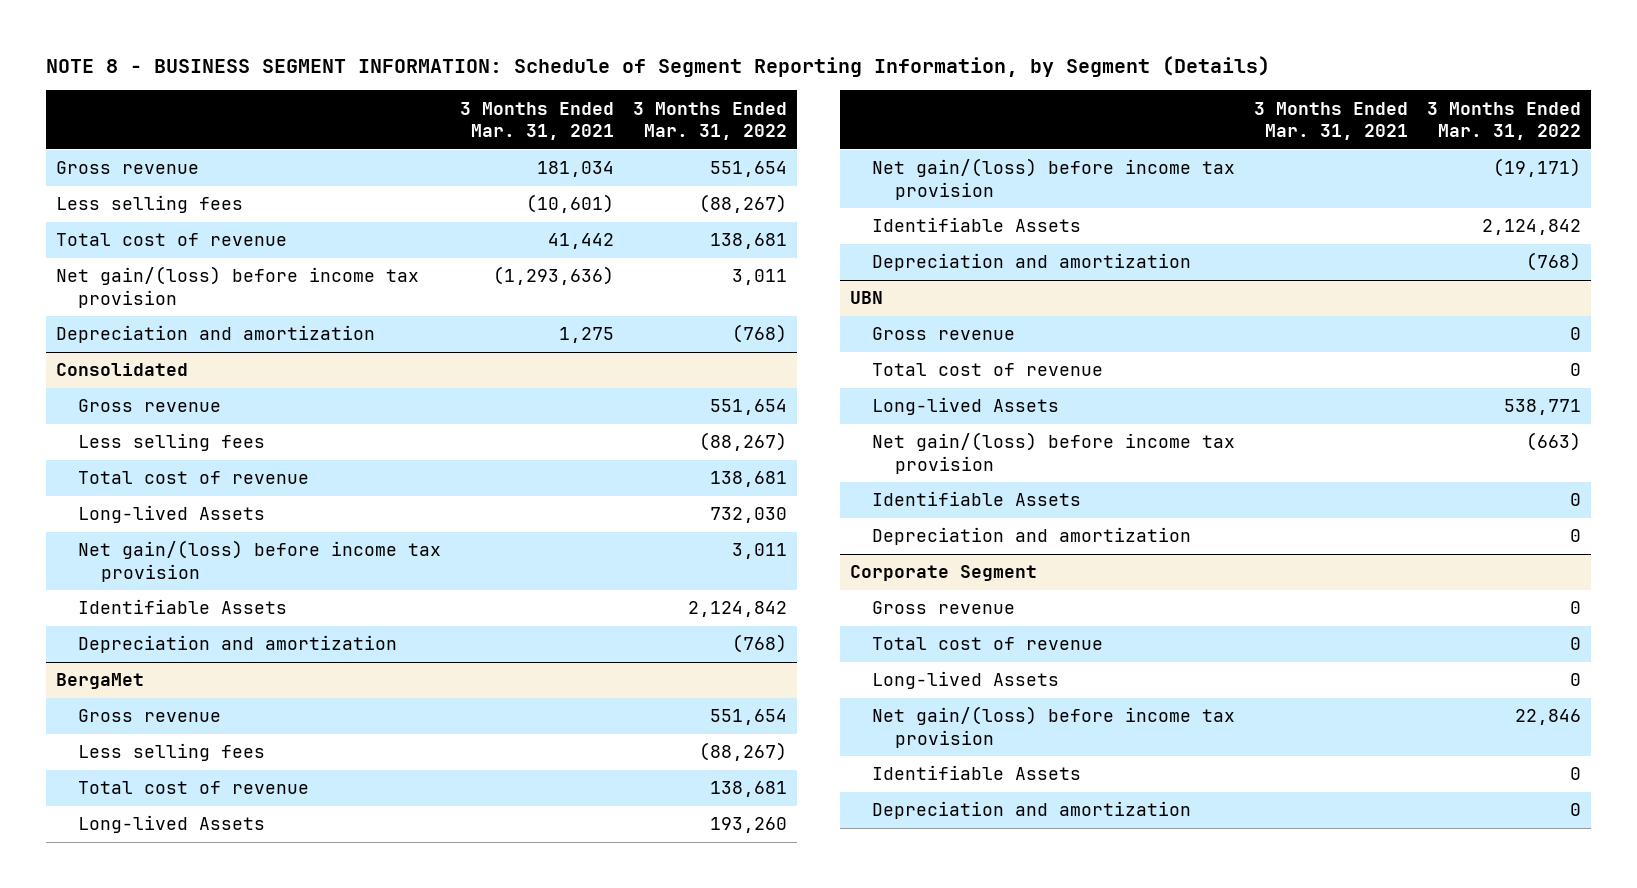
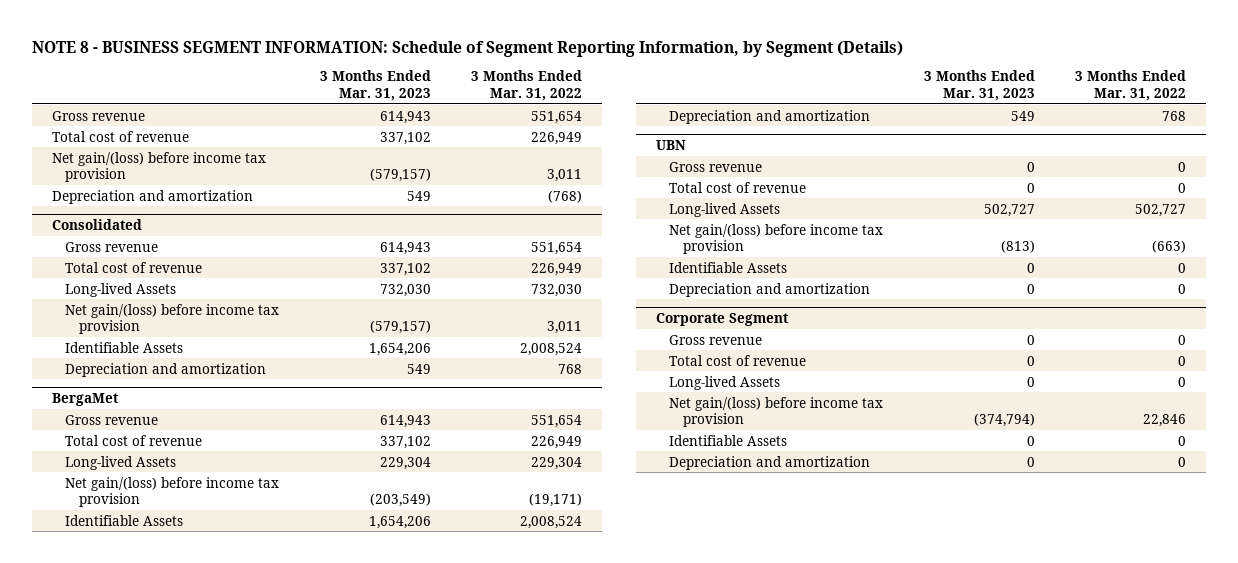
- | 3 Months Ended Mar. 31, 2021 | 3 Months Ended Mar. 31, 2022
+ | 3 Months Ended Mar. 31, 2023 | 3 Months Ended Mar. 31, 2022
- Less selling fees | (10,601) | (88,267)
- Total cost of revenue | 41,442 | 138,681
+ Total cost of revenue | 337,102 | 226,949
@ Consolidated
- Less selling fees | | (88,267)
- Total cost of revenue | | 138,681
+ Total cost of revenue | 337,102 | 226,949
- Identifiable Assets | | 2,124,842
- Depreciation and amortization | | (768)
+ Identifiable Assets | 1,654,206 | 2,008,524
+ Depreciation and amortization | 549 | 768
@ BergaMet
- Less selling fees | | (88,267)
- Total cost of revenue | | 138,681
- Long-lived Assets | | 193,260
+ Total cost of revenue | 337,102 | 226,949
+ Long-lived Assets | 229,304 | 229,304
- Identifiable Assets | | 2,124,842
- Depreciation and amortization | | (768)
+ Identifiable Assets | 1,654,206 | 2,008,524
+ Depreciation and amortization | 549 | 768
@ UBN
- Long-lived Assets | | 538,771
+ Long-lived Assets | 502,727 | 502,727

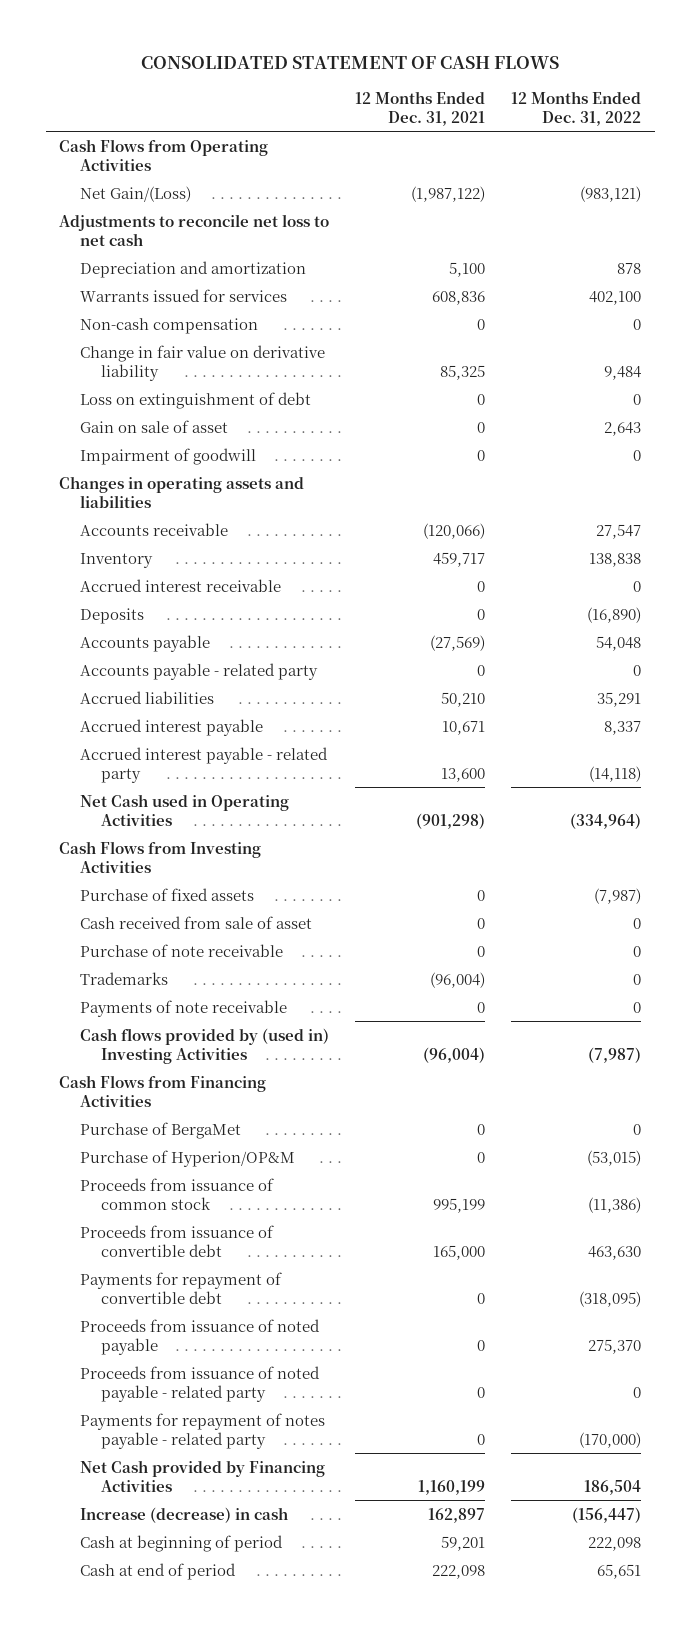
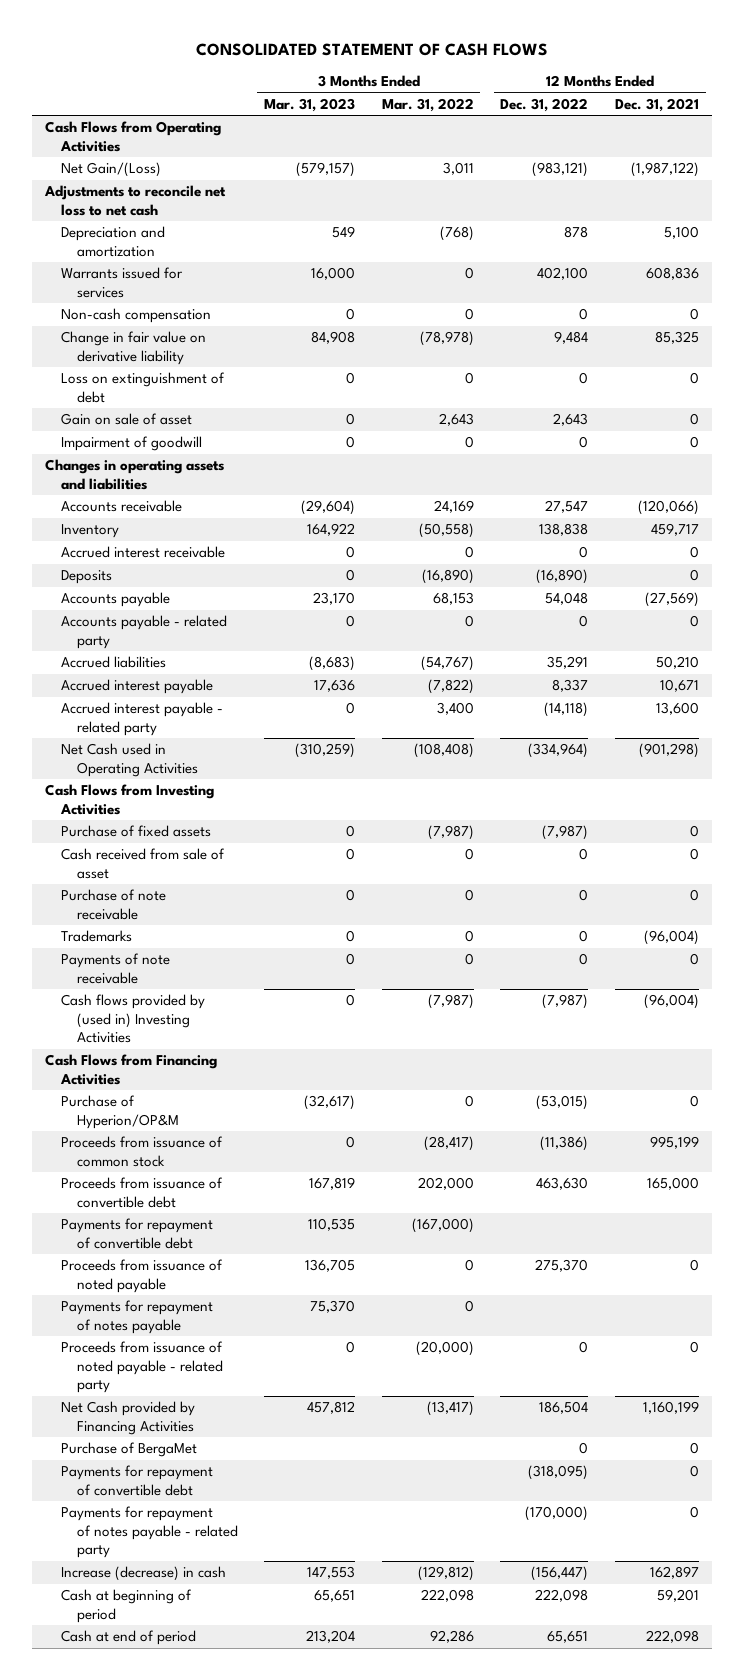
- | 12 Months Ended Dec. 31, 2021 | 12 Months Ended Dec. 31, 2022
+ | 3 Months Ended Mar. 31, 2023 | 3 Months Ended Mar. 31, 2022 | 12 Months Ended Dec. 31, 2022 | 12 Months Ended Dec. 31, 2021
+ Payments for repayment of convertible debt | 110,535 | (167,000) | |
+ Payments for repayment of notes payable | 75,370 | 0 | |
moved down: Purchase of BergaMet | | | 0 | 0
moved down: Payments for repayment of convertible debt | | | (318,095) | 0
moved down: Payments for repayment of notes payable - related party | | | (170,000) | 0

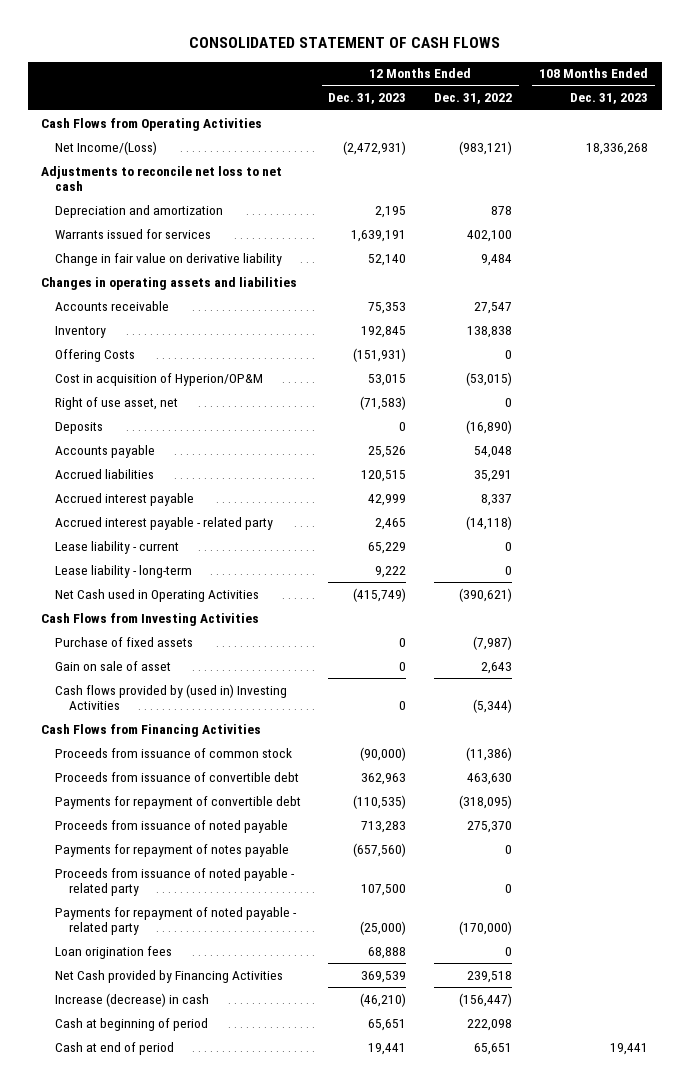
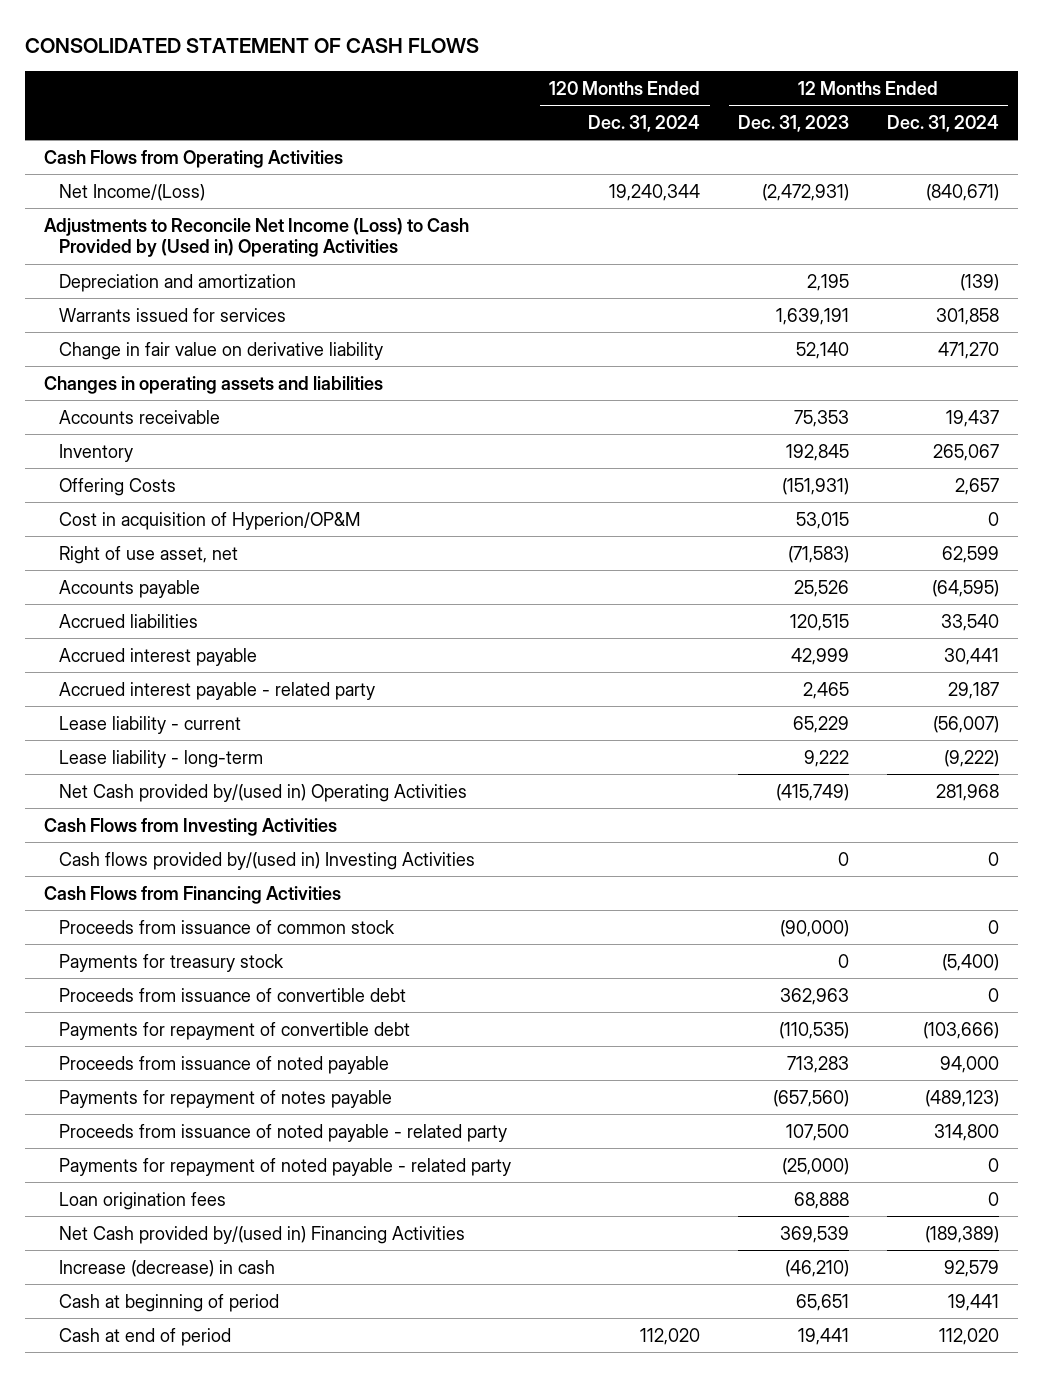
- | 12 Months Ended Dec. 31, 2023 | 12 Months Ended Dec. 31, 2022 | 108 Months Ended Dec. 31, 2023
+ | 120 Months Ended Dec. 31, 2024 | 12 Months Ended Dec. 31, 2023 | 12 Months Ended Dec. 31, 2024
- Adjustments to reconcile net loss to net cash
+ Adjustments to Reconcile Net Income (Loss) to Cash Provided by (Used in) Operating Activities
- Deposits | 0 | (16,890) |
- Net Cash used in Operating Activities | (415,749) | (390,621) |
+ Net Cash provided by/(used in) Operating Activities | | (415,749) | 281,968
- Purchase of fixed assets | 0 | (7,987) |
- Gain on sale of asset | 0 | 2,643 |
- Cash flows provided by (used in) Investing Activities | 0 | (5,344) |
+ Cash flows provided by/(used in) Investing Activities | | 0 | 0
+ Payments for treasury stock | | 0 | (5,400)
- Net Cash provided by Financing Activities | 369,539 | 239,518 |
+ Net Cash provided by/(used in) Financing Activities | | 369,539 | (189,389)

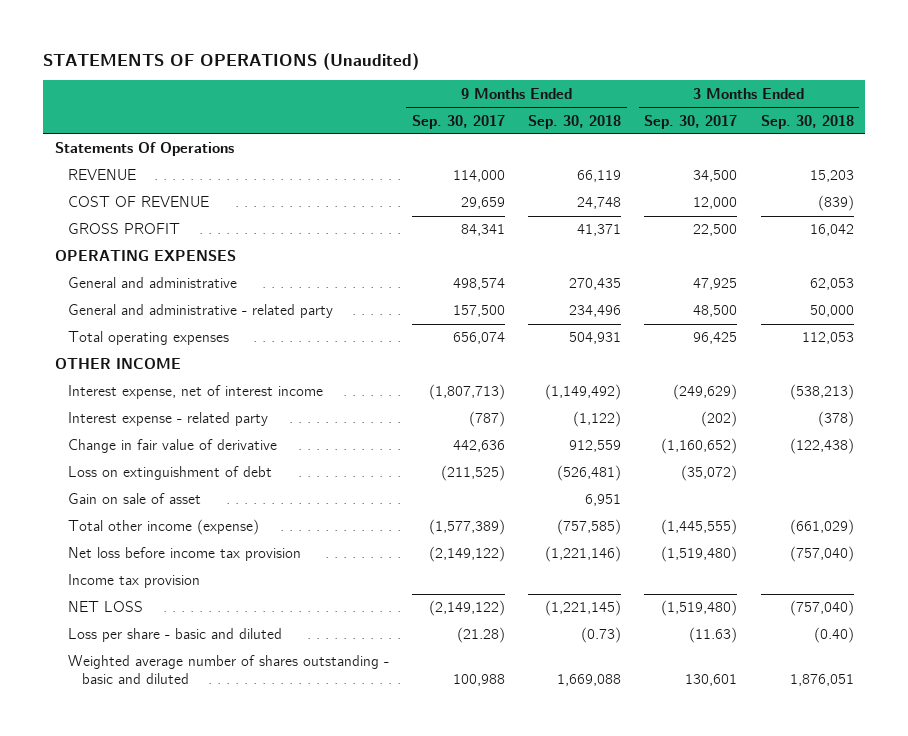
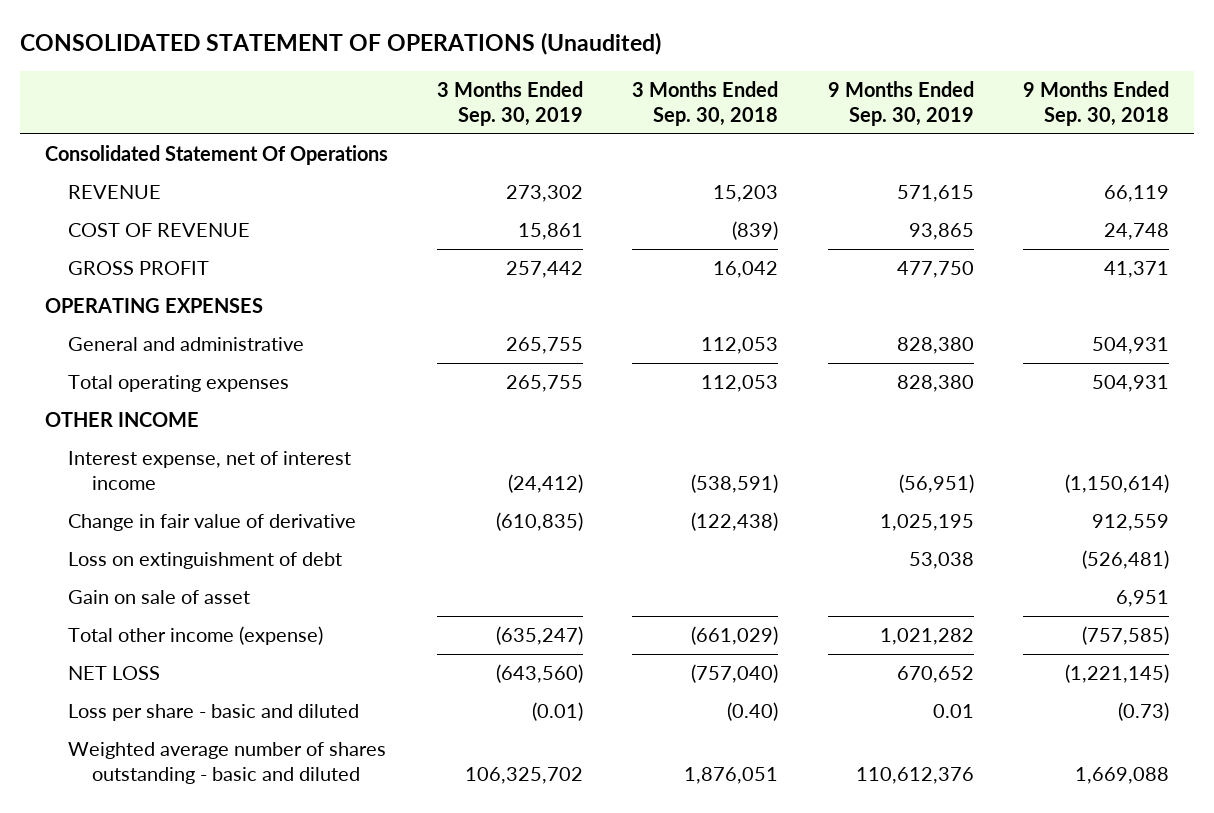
- STATEMENTS OF OPERATIONS (Unaudited)
+ CONSOLIDATED STATEMENT OF OPERATIONS (Unaudited)
- | 9 Months Ended Sep. 30, 2017 | 9 Months Ended Sep. 30, 2018 | 3 Months Ended Sep. 30, 2017 | 3 Months Ended Sep. 30, 2018
+ | 3 Months Ended Sep. 30, 2019 | 3 Months Ended Sep. 30, 2018 | 9 Months Ended Sep. 30, 2019 | 9 Months Ended Sep. 30, 2018
- Statements Of Operations
+ Consolidated Statement Of Operations
- General and administrative | 498,574 | 270,435 | 47,925 | 62,053
- General and administrative - related party | 157,500 | 234,496 | 48,500 | 50,000
+ General and administrative | 265,755 | 112,053 | 828,380 | 504,931
- Interest expense, net of interest income | (1,807,713) | (1,149,492) | (249,629) | (538,213)
- Interest expense - related party | (787) | (1,122) | (202) | (378)
+ Interest expense, net of interest income | (24,412) | (538,591) | (56,951) | (1,150,614)
- Net loss before income tax provision | (2,149,122) | (1,221,146) | (1,519,480) | (757,040)
- Income tax provision

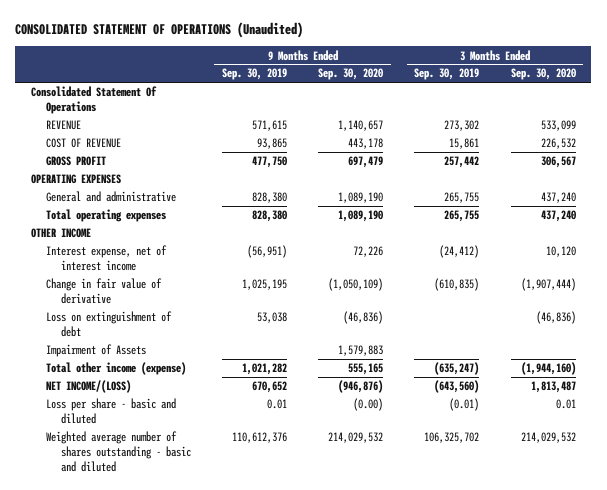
- | 3 Months Ended Sep. 30, 2019 | 3 Months Ended Sep. 30, 2018 | 9 Months Ended Sep. 30, 2019 | 9 Months Ended Sep. 30, 2018
+ | 9 Months Ended Sep. 30, 2019 | 9 Months Ended Sep. 30, 2020 | 3 Months Ended Sep. 30, 2019 | 3 Months Ended Sep. 30, 2020
- Gain on sale of asset | | | | 6,951
+ Impairment of Assets | | 1,579,883 | |
- NET LOSS | (643,560) | (757,040) | 670,652 | (1,221,145)
+ NET INCOME/(LOSS) | 670,652 | (946,876) | (643,560) | 1,813,487

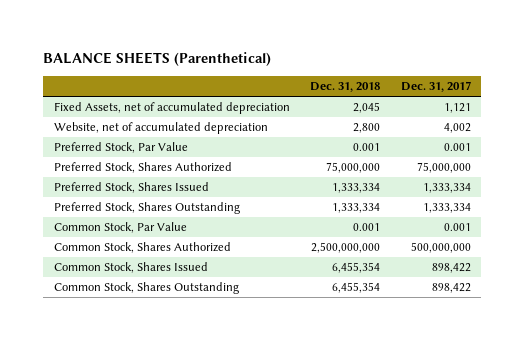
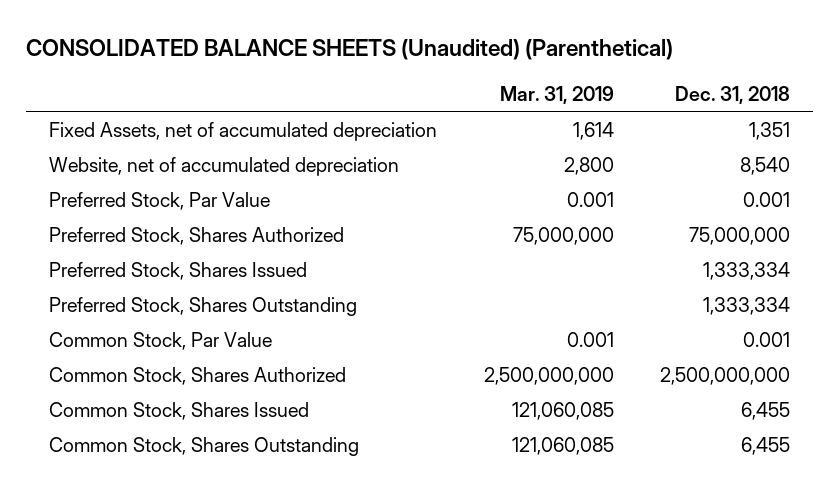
- BALANCE SHEETS (Parenthetical)
+ CONSOLIDATED BALANCE SHEETS (Unaudited) (Parenthetical)
- | Dec. 31, 2018 | Dec. 31, 2017
+ | Mar. 31, 2019 | Dec. 31, 2018
- Fixed Assets, net of accumulated depreciation | 2,045 | 1,121
- Website, net of accumulated depreciation | 2,800 | 4,002
+ Fixed Assets, net of accumulated depreciation | 1,614 | 1,351
+ Website, net of accumulated depreciation | 2,800 | 8,540
- Common Stock, Shares Issued | 6,455,354 | 898,422
- Common Stock, Shares Outstanding | 6,455,354 | 898,422
+ Common Stock, Shares Issued | 121,060,085 | 6,455
+ Common Stock, Shares Outstanding | 121,060,085 | 6,455

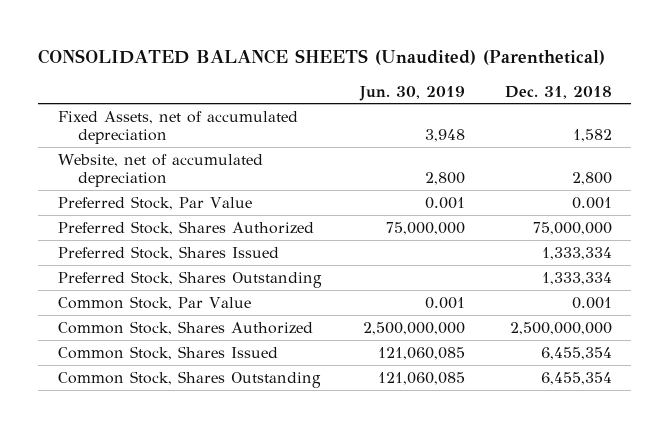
- | Mar. 31, 2019 | Dec. 31, 2018
+ | Jun. 30, 2019 | Dec. 31, 2018
- Fixed Assets, net of accumulated depreciation | 1,614 | 1,351
- Website, net of accumulated depreciation | 2,800 | 8,540
+ Fixed Assets, net of accumulated depreciation | 3,948 | 1,582
+ Website, net of accumulated depreciation | 2,800 | 2,800
- Common Stock, Shares Issued | 121,060,085 | 6,455
- Common Stock, Shares Outstanding | 121,060,085 | 6,455
+ Common Stock, Shares Issued | 121,060,085 | 6,455,354
+ Common Stock, Shares Outstanding | 121,060,085 | 6,455,354

